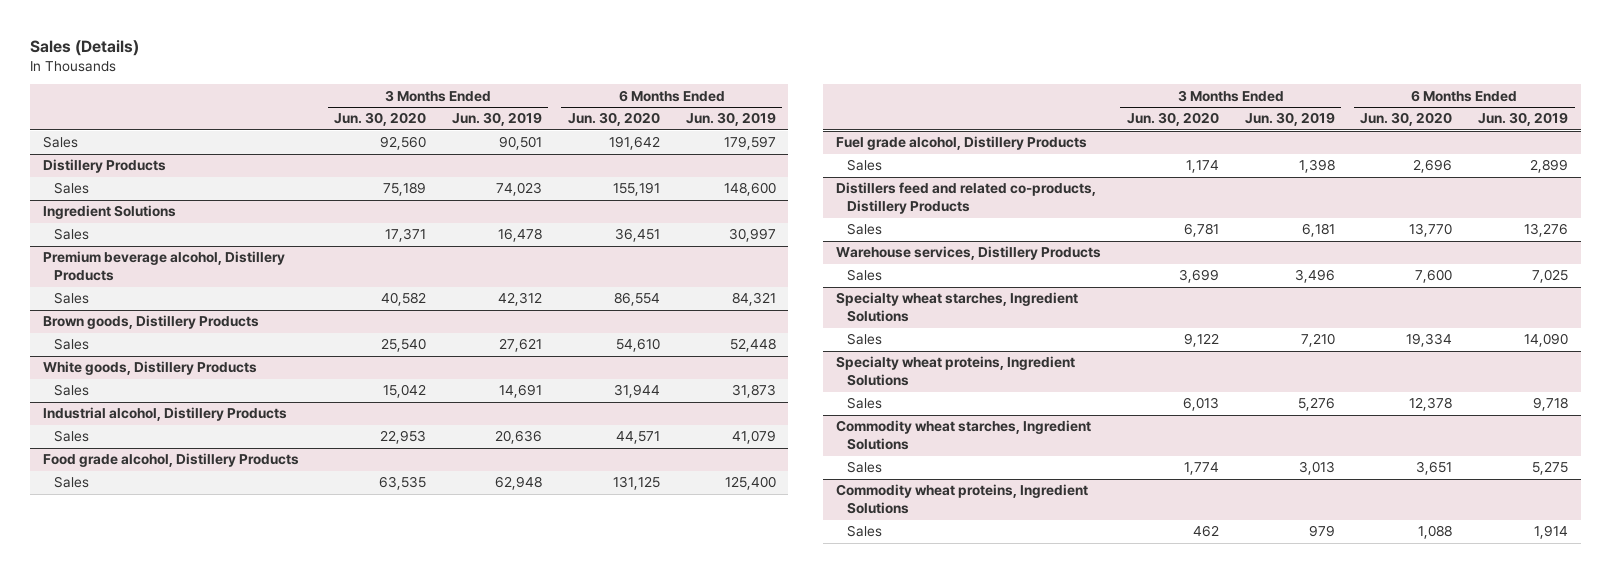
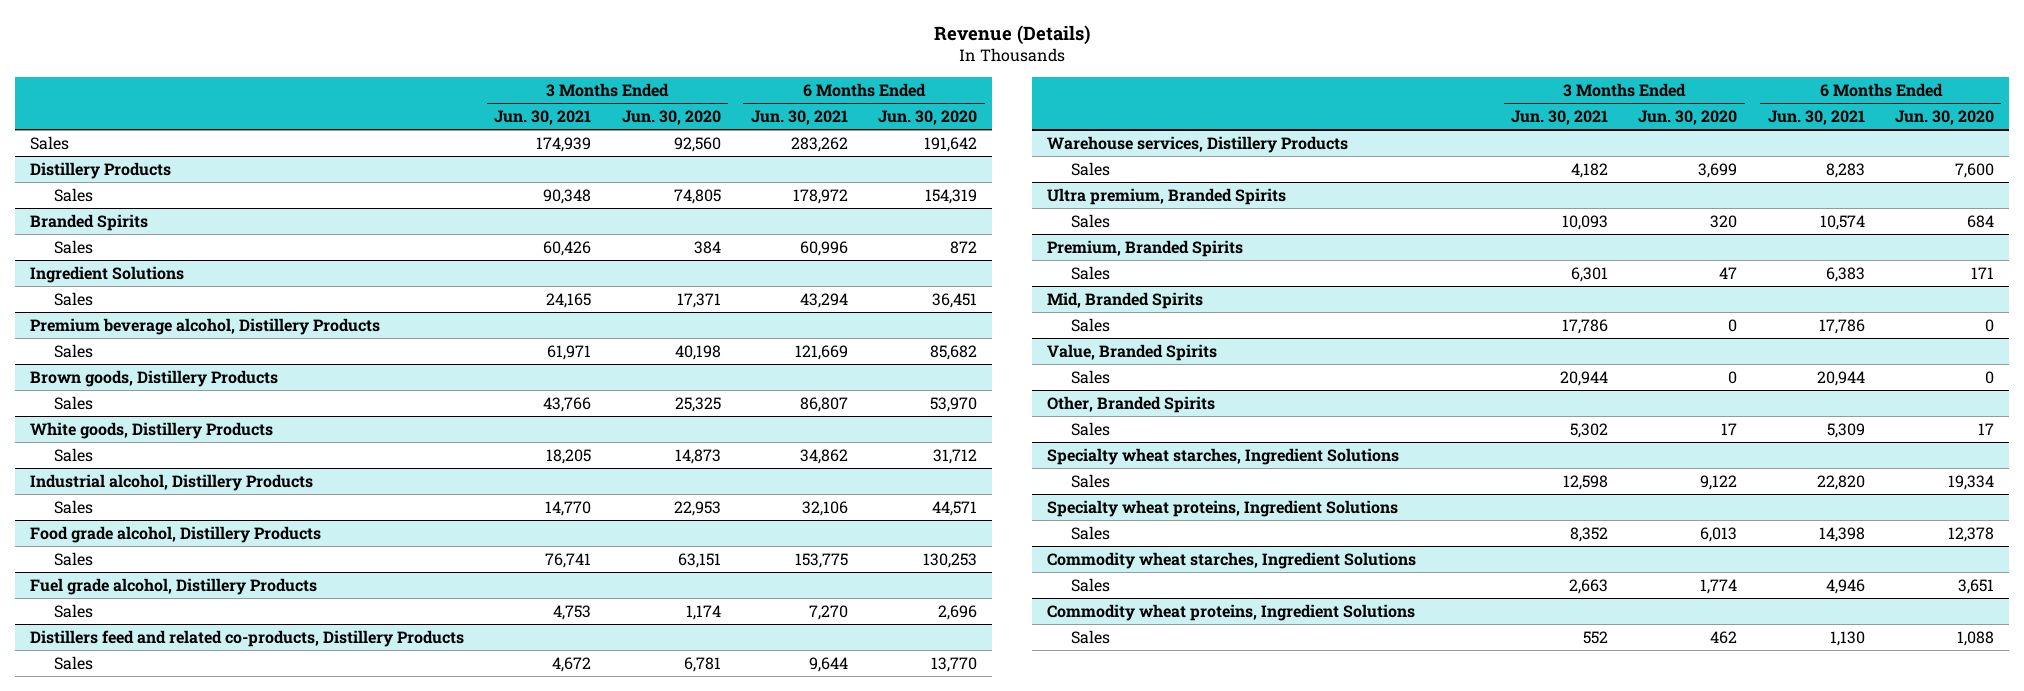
- Sales (Details)
+ Revenue (Details)
- | 3 Months Ended Jun. 30, 2020 | 3 Months Ended Jun. 30, 2019 | 6 Months Ended Jun. 30, 2020 | 6 Months Ended Jun. 30, 2019
+ | 3 Months Ended Jun. 30, 2021 | 3 Months Ended Jun. 30, 2020 | 6 Months Ended Jun. 30, 2021 | 6 Months Ended Jun. 30, 2020
@ Distillery Products
- Sales | 75,189 | 74,023 | 155,191 | 148,600
+ Sales | 90,348 | 74,805 | 178,972 | 154,319
+ Branded Spirits
+ Sales | 60,426 | 384 | 60,996 | 872
@ Premium beverage alcohol, Distillery Products
- Sales | 40,582 | 42,312 | 86,554 | 84,321
+ Sales | 61,971 | 40,198 | 121,669 | 85,682
@ Brown goods, Distillery Products
- Sales | 25,540 | 27,621 | 54,610 | 52,448
+ Sales | 43,766 | 25,325 | 86,807 | 53,970
@ White goods, Distillery Products
- Sales | 15,042 | 14,691 | 31,944 | 31,873
+ Sales | 18,205 | 14,873 | 34,862 | 31,712
@ Food grade alcohol, Distillery Products
- Sales | 63,535 | 62,948 | 131,125 | 125,400
+ Sales | 76,741 | 63,151 | 153,775 | 130,253
+ Ultra premium, Branded Spirits
+ Sales | 10,093 | 320 | 10,574 | 684
+ Premium, Branded Spirits
+ Sales | 6,301 | 47 | 6,383 | 171
+ Mid, Branded Spirits
+ Sales | 17,786 | 0 | 17,786 | 0
+ Value, Branded Spirits
+ Sales | 20,944 | 0 | 20,944 | 0
+ Other, Branded Spirits
+ Sales | 5,302 | 17 | 5,309 | 17

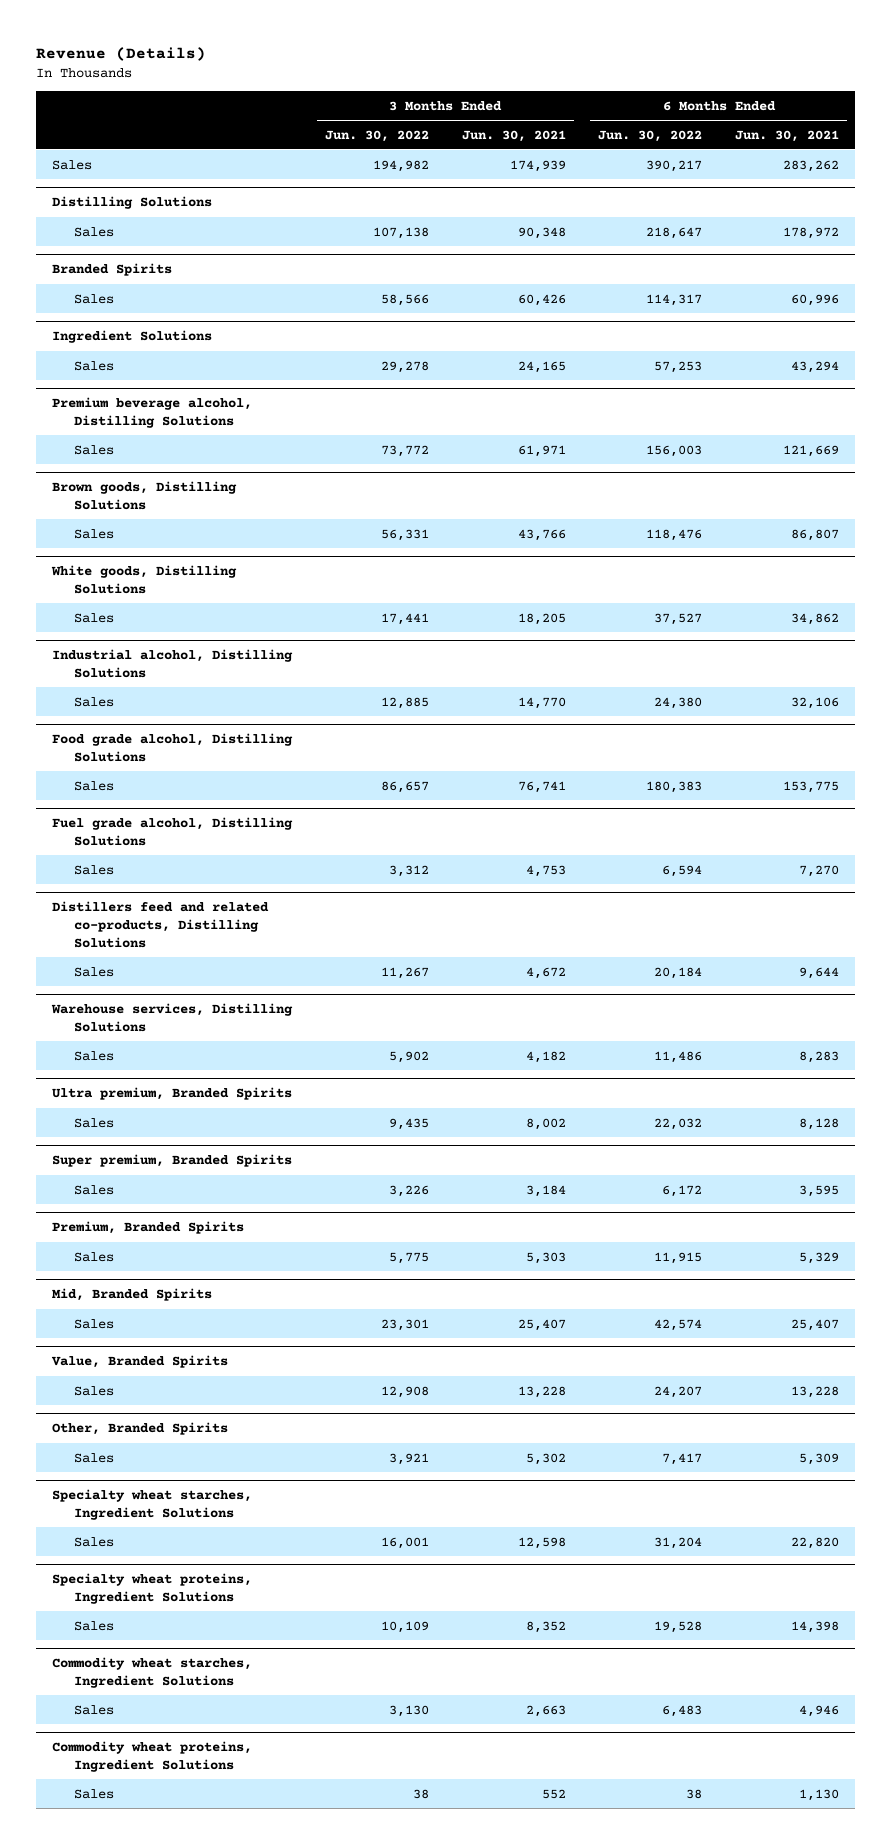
- | 3 Months Ended Jun. 30, 2021 | 3 Months Ended Jun. 30, 2020 | 6 Months Ended Jun. 30, 2021 | 6 Months Ended Jun. 30, 2020
+ | 3 Months Ended Jun. 30, 2022 | 3 Months Ended Jun. 30, 2021 | 6 Months Ended Jun. 30, 2022 | 6 Months Ended Jun. 30, 2021
- Distillery Products
+ Distilling Solutions
- Premium beverage alcohol, Distillery Products
+ Premium beverage alcohol, Distilling Solutions
- Brown goods, Distillery Products
+ Brown goods, Distilling Solutions
- White goods, Distillery Products
+ White goods, Distilling Solutions
- Industrial alcohol, Distillery Products
+ Industrial alcohol, Distilling Solutions
- Food grade alcohol, Distillery Products
+ Food grade alcohol, Distilling Solutions
- Fuel grade alcohol, Distillery Products
+ Fuel grade alcohol, Distilling Solutions
- Distillers feed and related co-products, Distillery Products
+ Distillers feed and related co-products, Distilling Solutions
- Warehouse services, Distillery Products
+ Warehouse services, Distilling Solutions
@ Ultra premium, Branded Spirits
- Sales | 10,093 | 320 | 10,574 | 684
+ Sales | 9,435 | 8,002 | 22,032 | 8,128
+ Super premium, Branded Spirits
+ Sales | 3,226 | 3,184 | 6,172 | 3,595
@ Premium, Branded Spirits
- Sales | 6,301 | 47 | 6,383 | 171
+ Sales | 5,775 | 5,303 | 11,915 | 5,329
@ Mid, Branded Spirits
- Sales | 17,786 | 0 | 17,786 | 0
+ Sales | 23,301 | 25,407 | 42,574 | 25,407
@ Value, Branded Spirits
- Sales | 20,944 | 0 | 20,944 | 0
+ Sales | 12,908 | 13,228 | 24,207 | 13,228

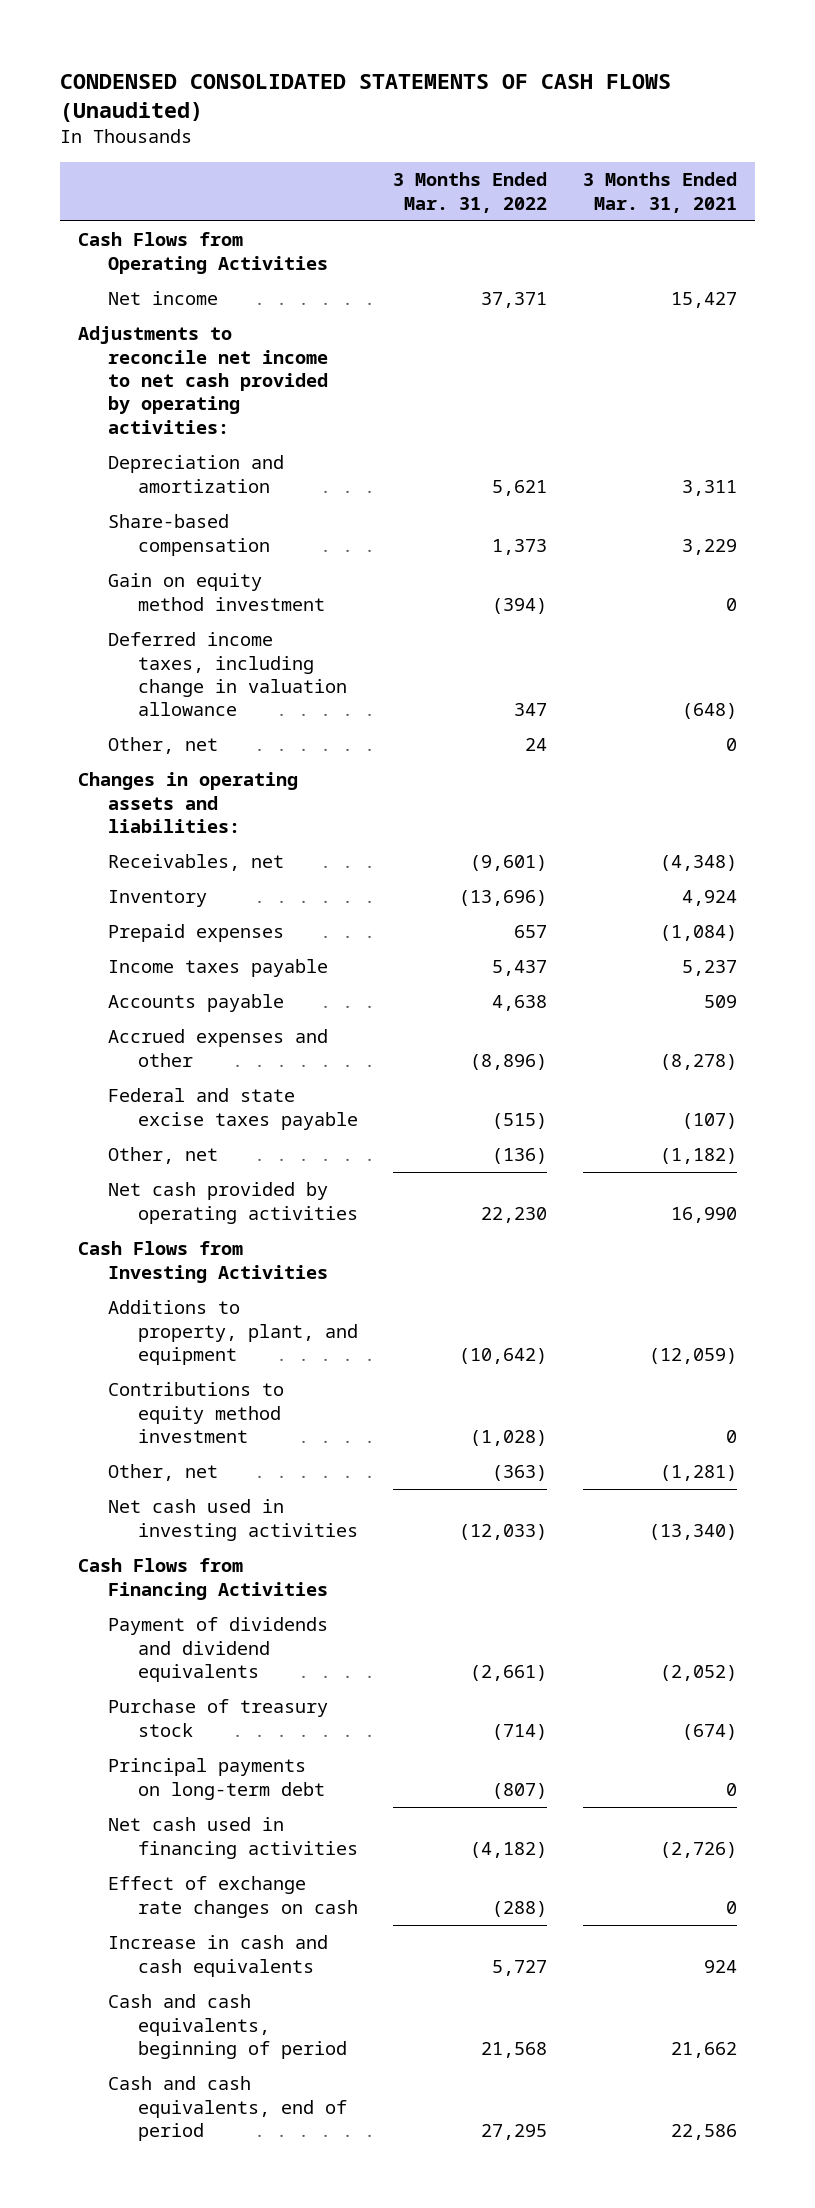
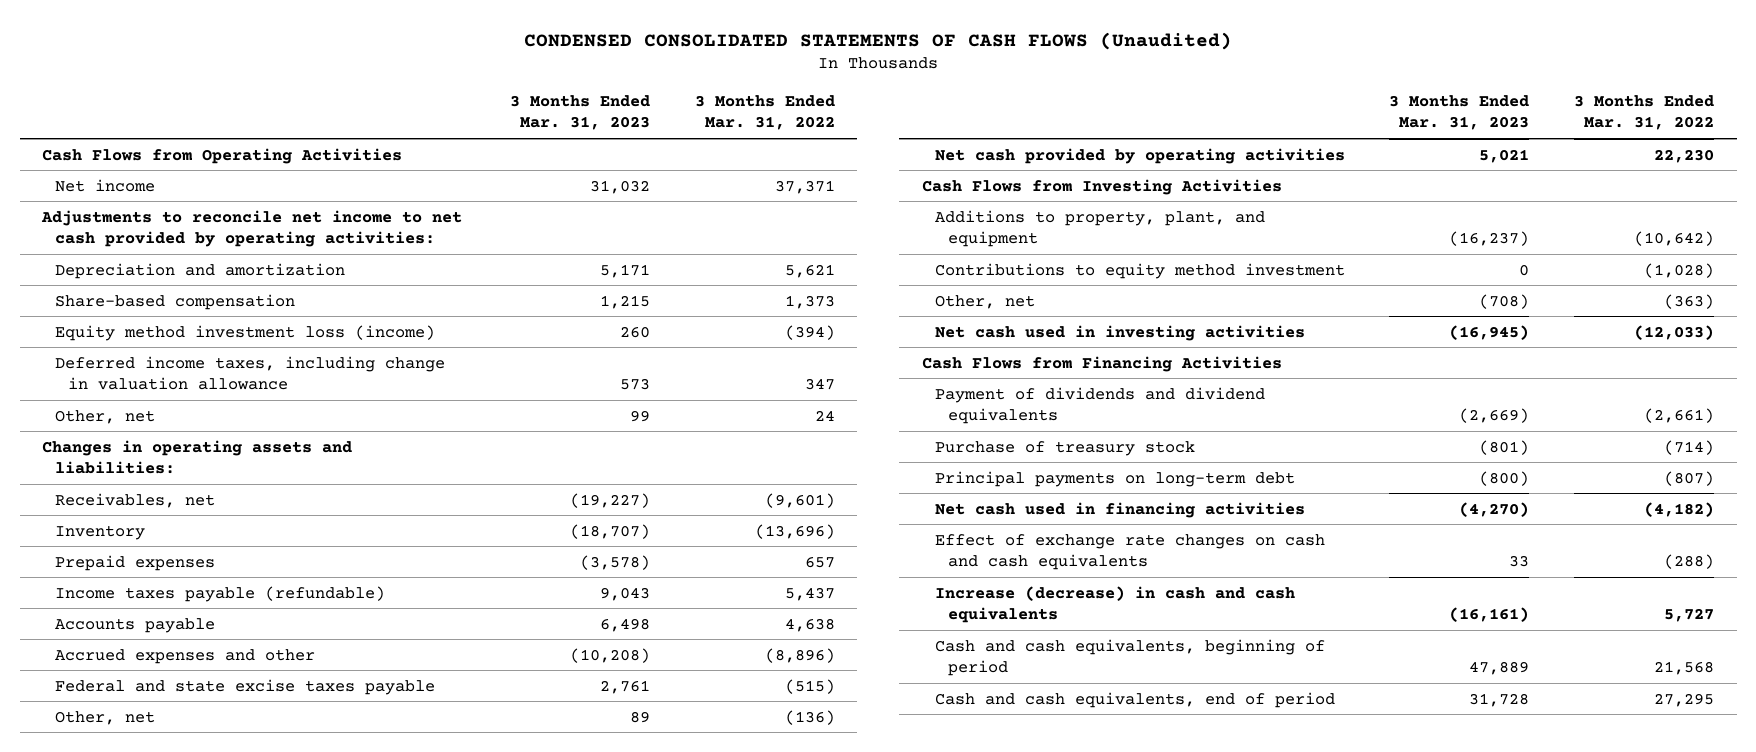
- | 3 Months Ended Mar. 31, 2022 | 3 Months Ended Mar. 31, 2021
+ | 3 Months Ended Mar. 31, 2023 | 3 Months Ended Mar. 31, 2022
- Gain on equity method investment | (394) | 0
+ Equity method investment loss (income) | 260 | (394)
- Income taxes payable | 5,437 | 5,237
+ Income taxes payable (refundable) | 9,043 | 5,437
- Effect of exchange rate changes on cash | (288) | 0
- Increase in cash and cash equivalents | 5,727 | 924
+ Effect of exchange rate changes on cash and cash equivalents | 33 | (288)
+ Increase (decrease) in cash and cash equivalents | (16,161) | 5,727

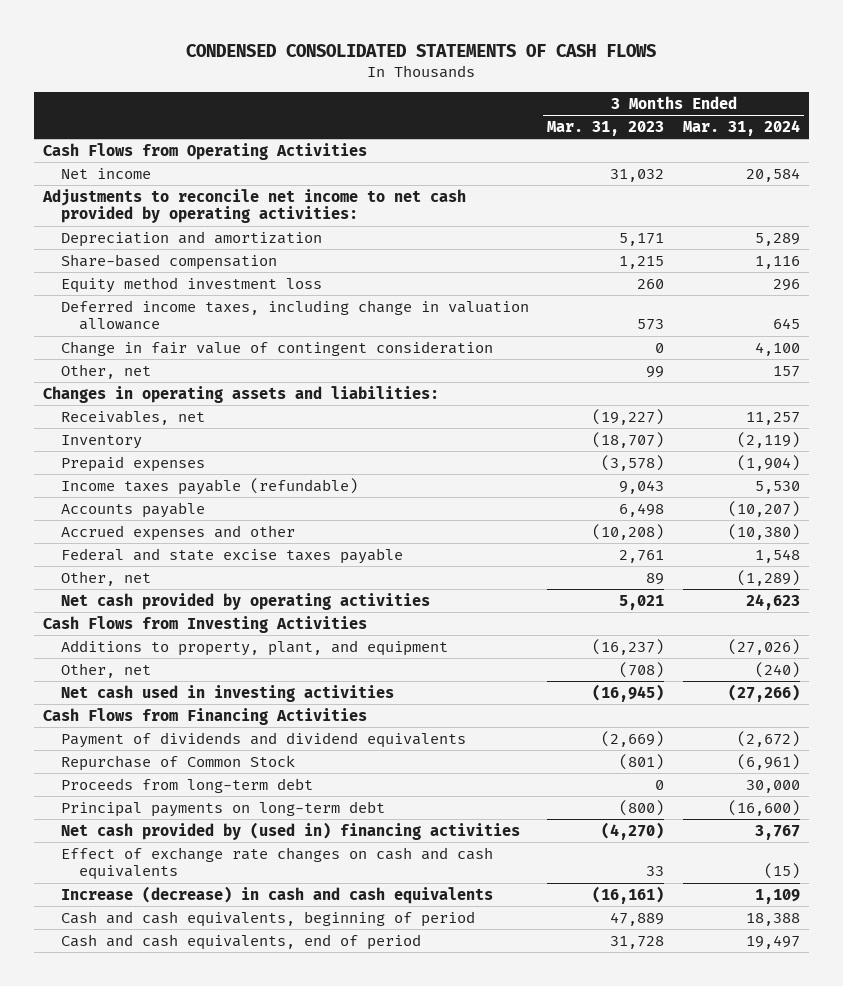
- CONDENSED CONSOLIDATED STATEMENTS OF CASH FLOWS (Unaudited)
+ CONDENSED CONSOLIDATED STATEMENTS OF CASH FLOWS
- | 3 Months Ended Mar. 31, 2023 | 3 Months Ended Mar. 31, 2022
+ | 3 Months Ended Mar. 31, 2023 | 3 Months Ended Mar. 31, 2024
- Equity method investment loss (income) | 260 | (394)
+ Equity method investment loss | 260 | 296
+ Change in fair value of contingent consideration | 0 | 4,100
- Contributions to equity method investment | 0 | (1,028)
- Purchase of treasury stock | (801) | (714)
+ Repurchase of Common Stock | (801) | (6,961)
+ Proceeds from long-term debt | 0 | 30,000
- Net cash used in financing activities | (4,270) | (4,182)
+ Net cash provided by (used in) financing activities | (4,270) | 3,767

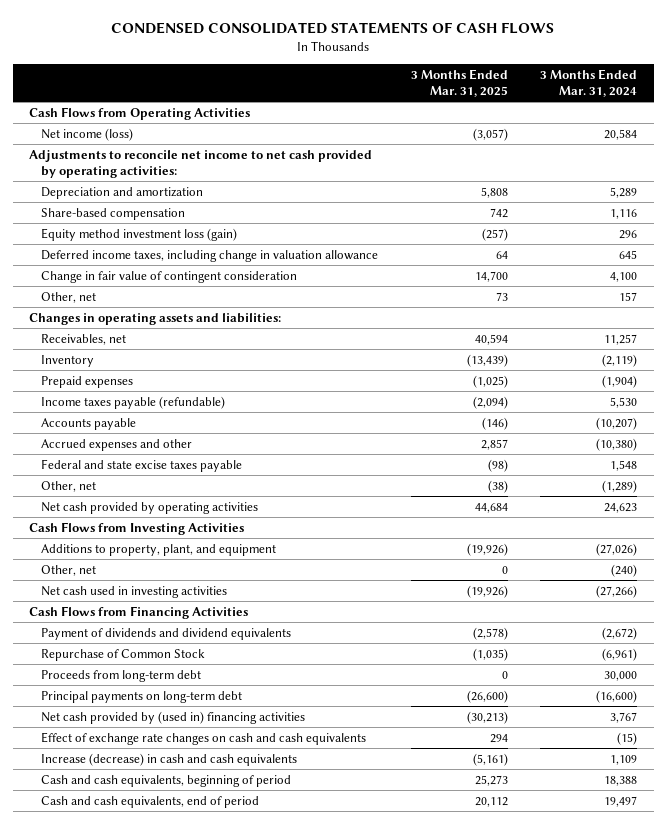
- | 3 Months Ended Mar. 31, 2023 | 3 Months Ended Mar. 31, 2024
+ | 3 Months Ended Mar. 31, 2025 | 3 Months Ended Mar. 31, 2024
- Net income | 31,032 | 20,584
+ Net income (loss) | (3,057) | 20,584
- Equity method investment loss | 260 | 296
+ Equity method investment loss (gain) | (257) | 296

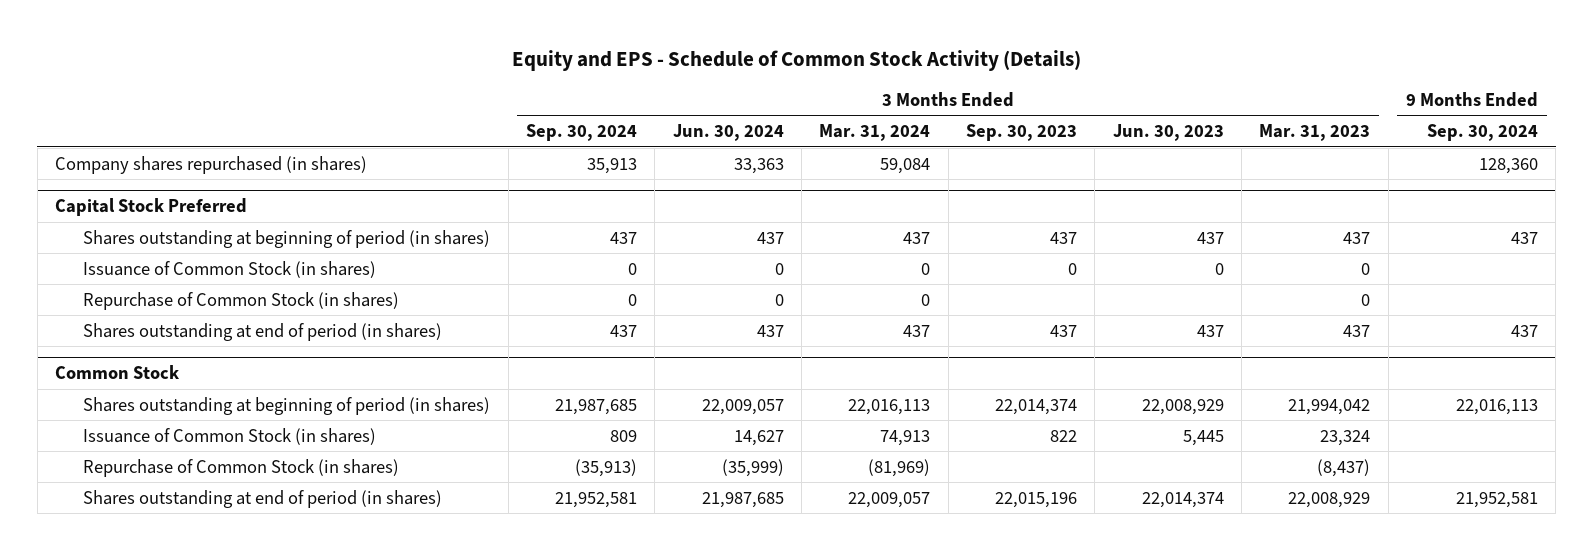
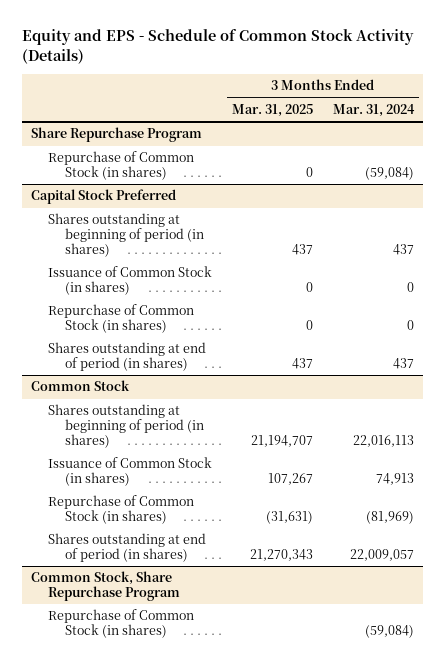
- | 3 Months Ended Sep. 30, 2024 | 3 Months Ended Jun. 30, 2024 | 3 Months Ended Mar. 31, 2024 | 3 Months Ended Sep. 30, 2023 | 3 Months Ended Jun. 30, 2023 | 3 Months Ended Mar. 31, 2023 | 9 Months Ended Sep. 30, 2024
+ | 3 Months Ended Mar. 31, 2025 | 3 Months Ended Mar. 31, 2024
- Company shares repurchased (in shares) | 35,913 | 33,363 | 59,084 | | | | 128,360
+ Share Repurchase Program
+ Repurchase of Common Stock (in shares) | 0 | (59,084)
+ Common Stock, Share Repurchase Program
+ Repurchase of Common Stock (in shares) | | (59,084)

